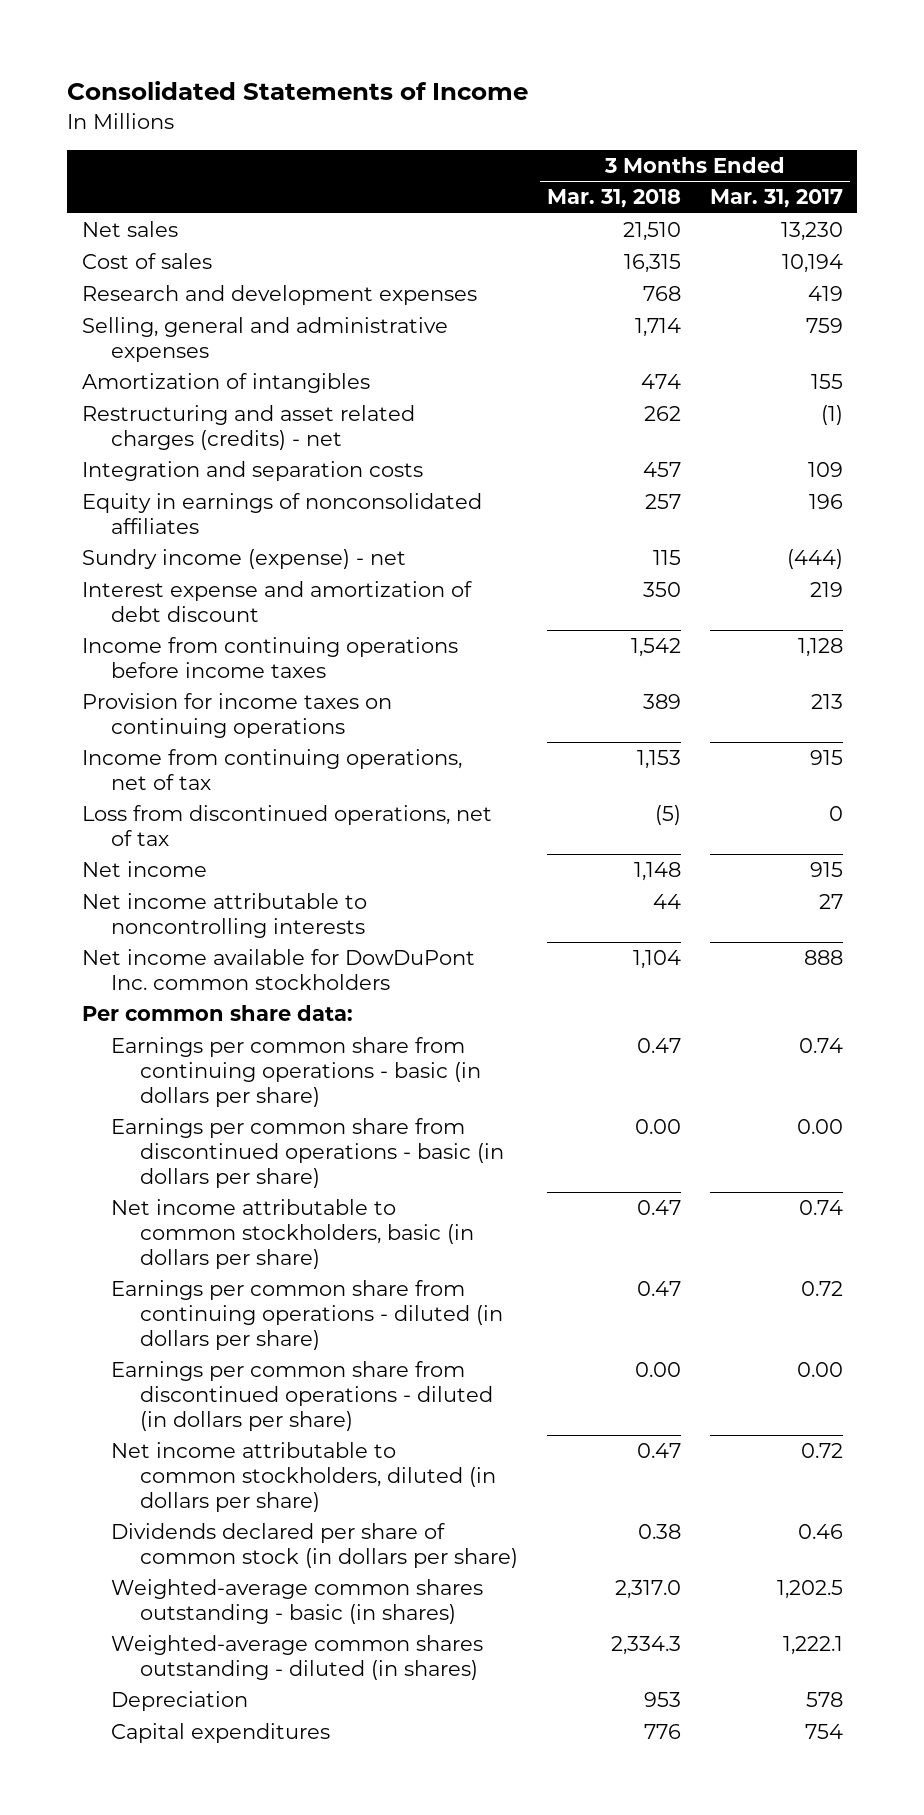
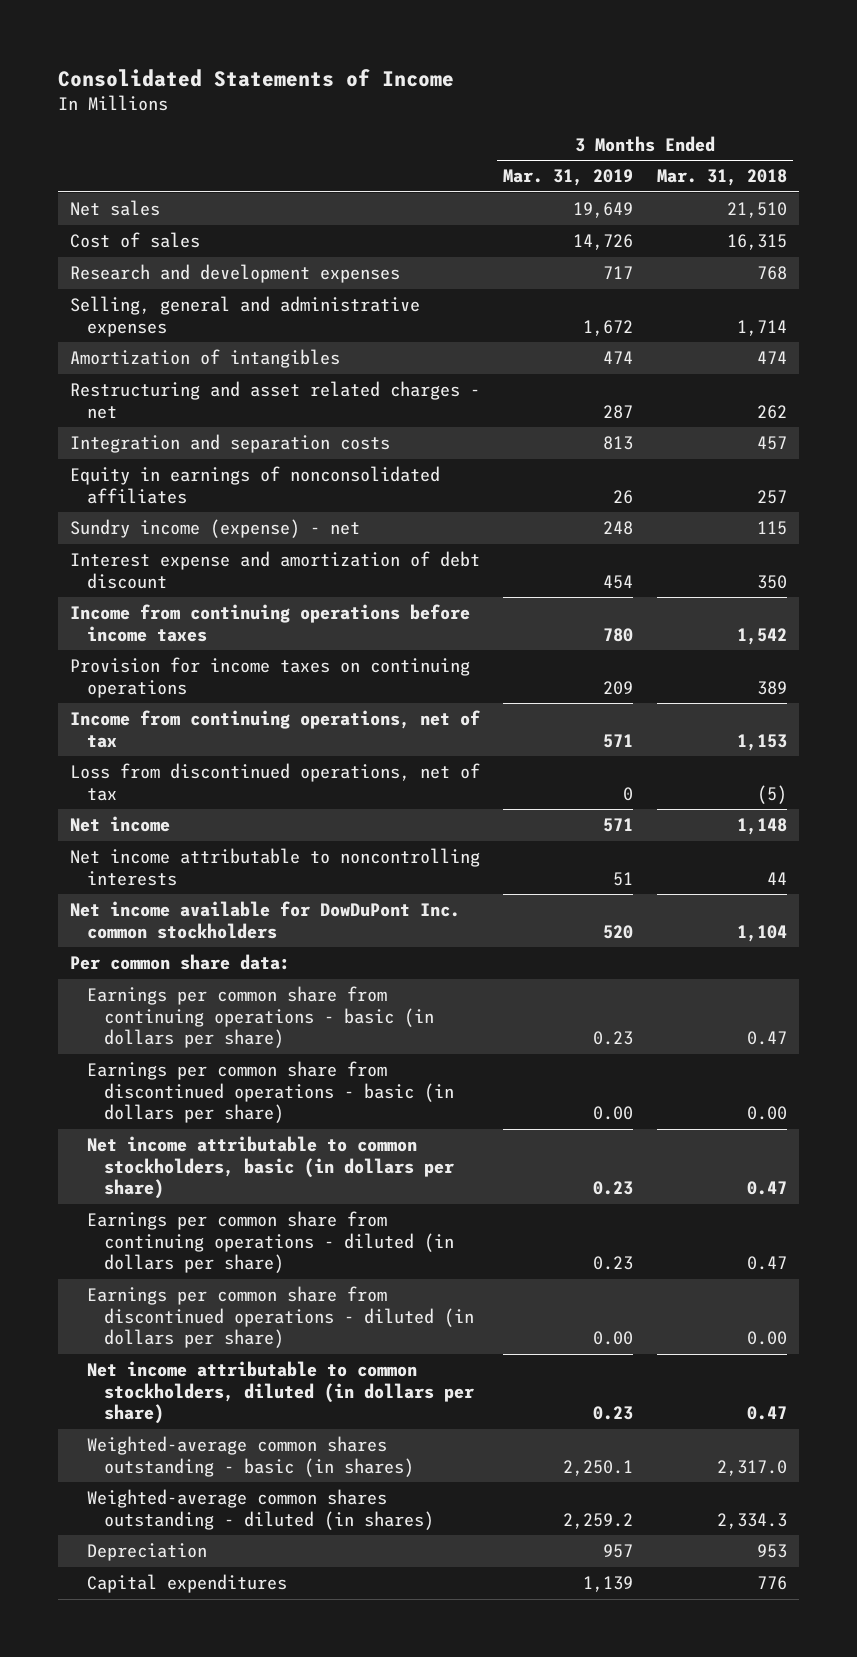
- | 3 Months Ended Mar. 31, 2018 | 3 Months Ended Mar. 31, 2017
+ | 3 Months Ended Mar. 31, 2019 | 3 Months Ended Mar. 31, 2018
- Restructuring and asset related charges (credits) - net | 262 | (1)
+ Restructuring and asset related charges - net | 287 | 262
- Dividends declared per share of common stock (in dollars per share) | 0.38 | 0.46

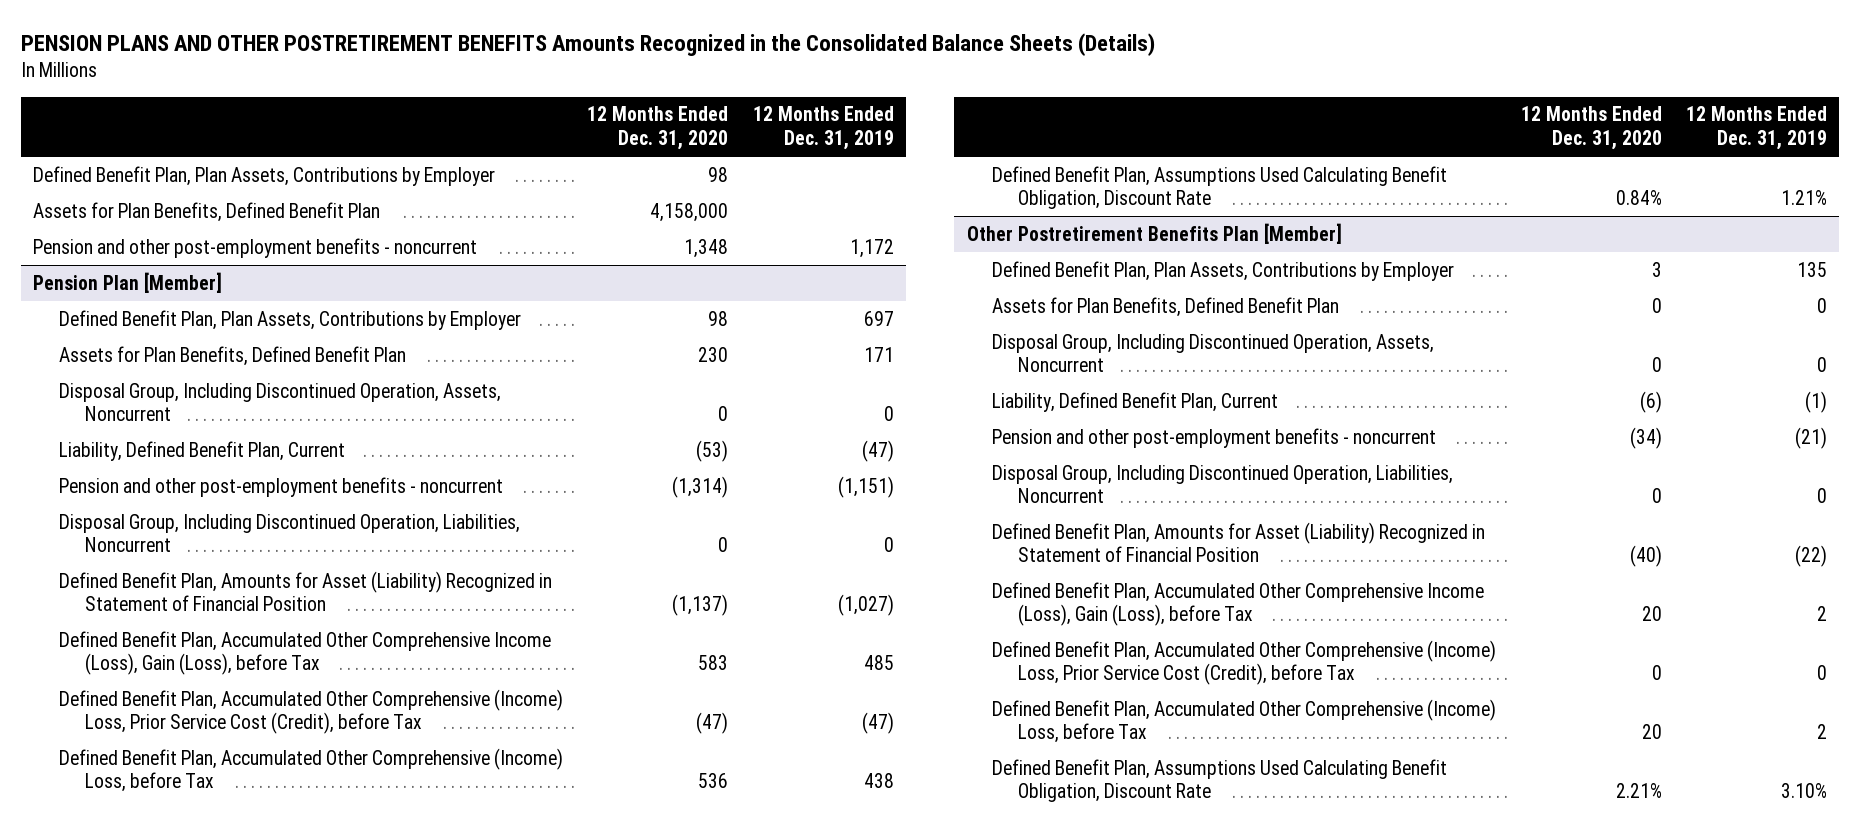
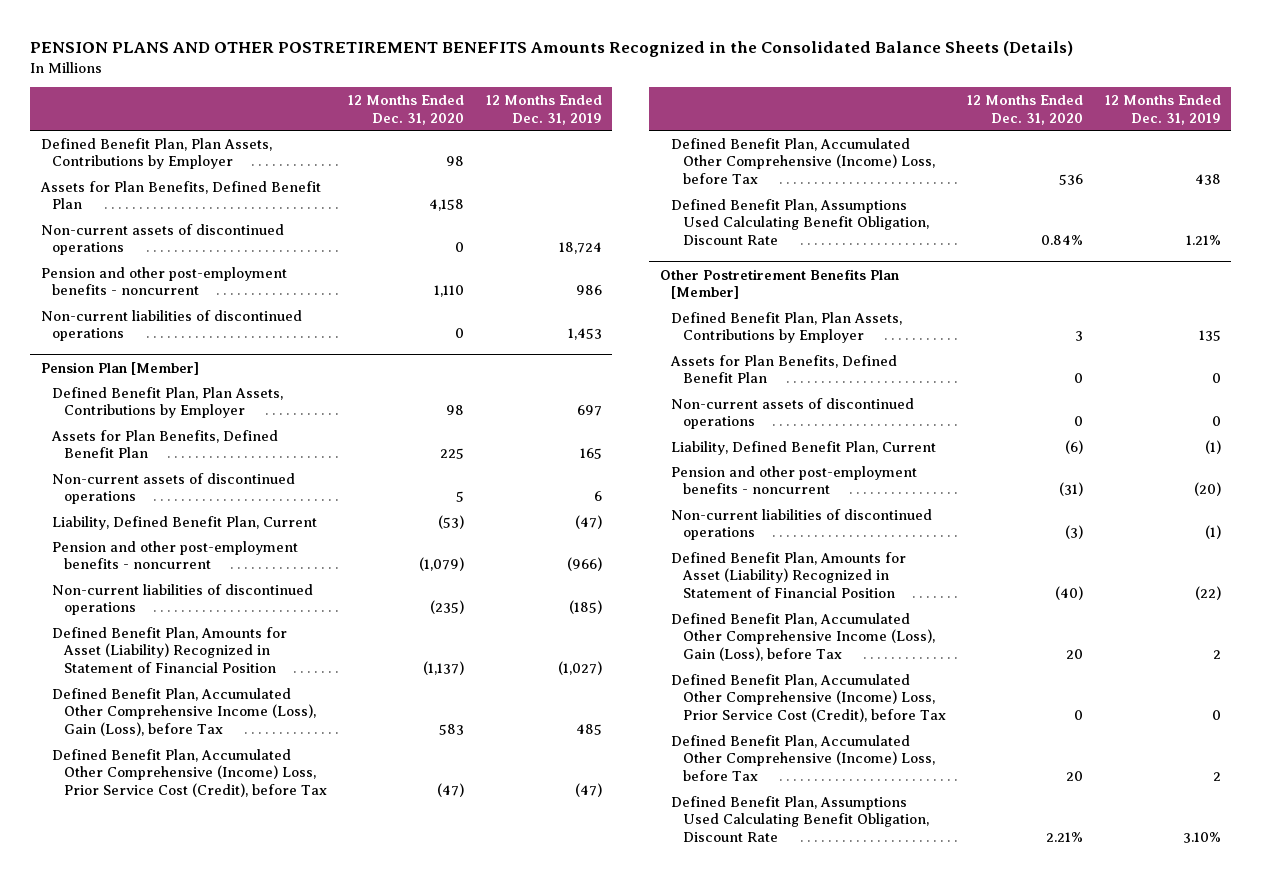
- Assets for Plan Benefits, Defined Benefit Plan | 4,158,000 |
- Pension and other post-employment benefits - noncurrent | 1,348 | 1,172
+ Assets for Plan Benefits, Defined Benefit Plan | 4,158 |
+ Non-current assets of discontinued operations | 0 | 18,724
+ Pension and other post-employment benefits - noncurrent | 1,110 | 986
+ Non-current liabilities of discontinued operations | 0 | 1,453
@ Pension Plan [Member]
- Assets for Plan Benefits, Defined Benefit Plan | 230 | 171
- Disposal Group, Including Discontinued Operation, Assets, Noncurrent | 0 | 0
+ Assets for Plan Benefits, Defined Benefit Plan | 225 | 165
+ Non-current assets of discontinued operations | 5 | 6
- Pension and other post-employment benefits - noncurrent | (1,314) | (1,151)
- Disposal Group, Including Discontinued Operation, Liabilities, Noncurrent | 0 | 0
+ Pension and other post-employment benefits - noncurrent | (1,079) | (966)
+ Non-current liabilities of discontinued operations | (235) | (185)
@ Other Postretirement Benefits Plan [Member]
- Disposal Group, Including Discontinued Operation, Assets, Noncurrent | 0 | 0
+ Non-current assets of discontinued operations | 0 | 0
- Pension and other post-employment benefits - noncurrent | (34) | (21)
- Disposal Group, Including Discontinued Operation, Liabilities, Noncurrent | 0 | 0
+ Pension and other post-employment benefits - noncurrent | (31) | (20)
+ Non-current liabilities of discontinued operations | (3) | (1)

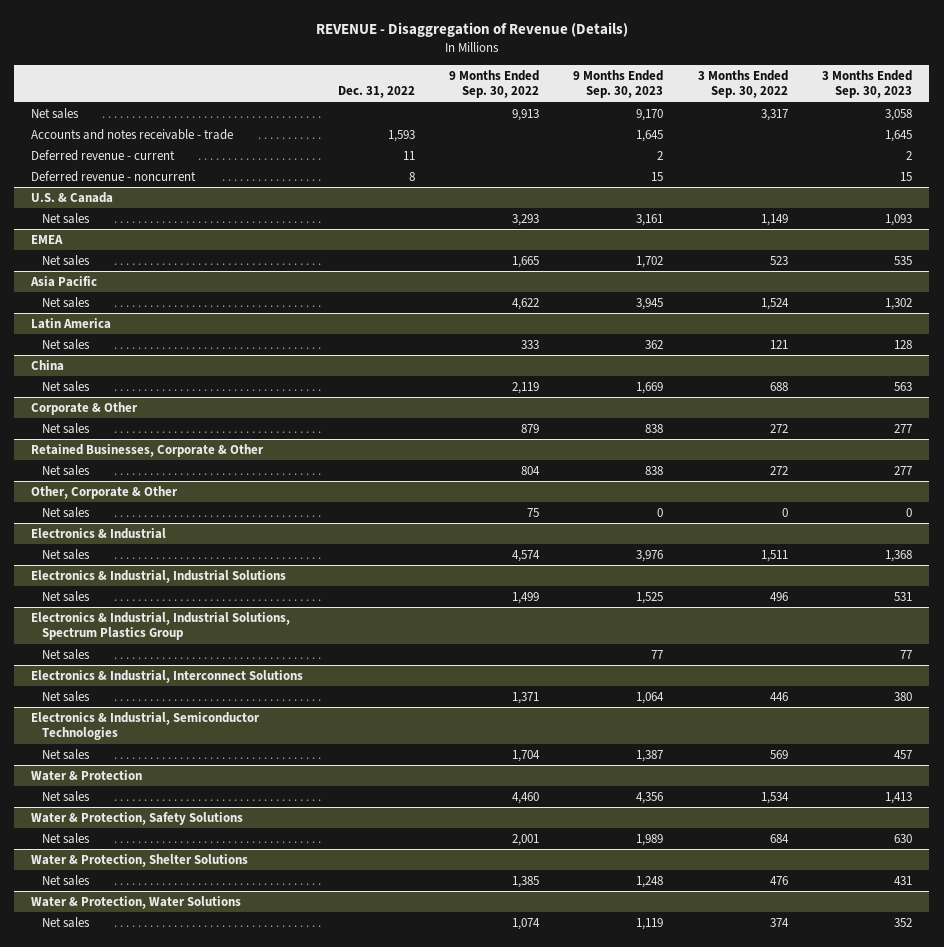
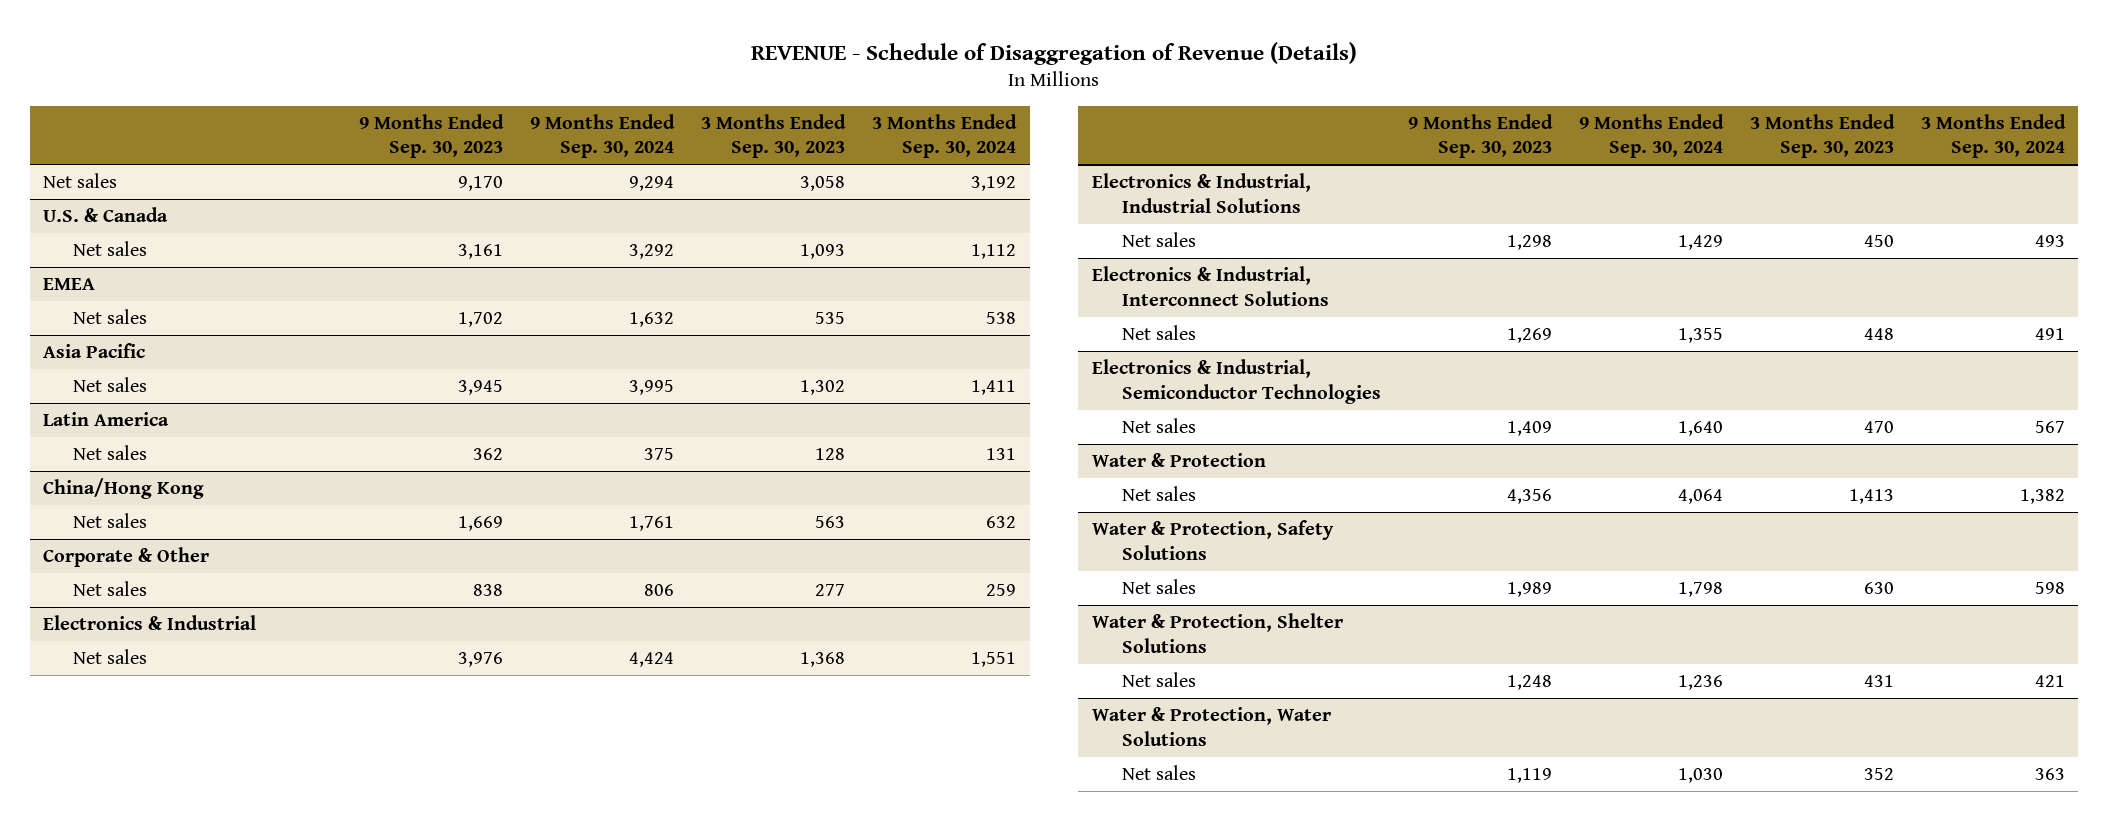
- REVENUE - Disaggregation of Revenue (Details)
+ REVENUE - Schedule of Disaggregation of Revenue (Details)
- | Dec. 31, 2022 | 9 Months Ended Sep. 30, 2022 | 9 Months Ended Sep. 30, 2023 | 3 Months Ended Sep. 30, 2022 | 3 Months Ended Sep. 30, 2023
+ | 9 Months Ended Sep. 30, 2023 | 9 Months Ended Sep. 30, 2024 | 3 Months Ended Sep. 30, 2023 | 3 Months Ended Sep. 30, 2024
- Accounts and notes receivable - trade | 1,593 | | 1,645 | | 1,645
- Deferred revenue - current | 11 | | 2 | | 2
- Deferred revenue - noncurrent | 8 | | 15 | | 15
- China
+ China/Hong Kong
- Retained Businesses, Corporate & Other
- Net sales | | 804 | 838 | 272 | 277
- Other, Corporate & Other
- Net sales | | 75 | 0 | 0 | 0
@ Electronics & Industrial, Industrial Solutions
- Net sales | | 1,499 | 1,525 | 496 | 531
- Electronics & Industrial, Industrial Solutions, Spectrum Plastics Group
- Net sales | | | 77 | | 77
@ Electronics & Industrial, Industrial Solutions
+ Net sales | 1,298 | 1,429 | 450 | 493
@ Electronics & Industrial, Interconnect Solutions
- Net sales | | 1,371 | 1,064 | 446 | 380
+ Net sales | 1,269 | 1,355 | 448 | 491
@ Electronics & Industrial, Semiconductor Technologies
- Net sales | | 1,704 | 1,387 | 569 | 457
+ Net sales | 1,409 | 1,640 | 470 | 567

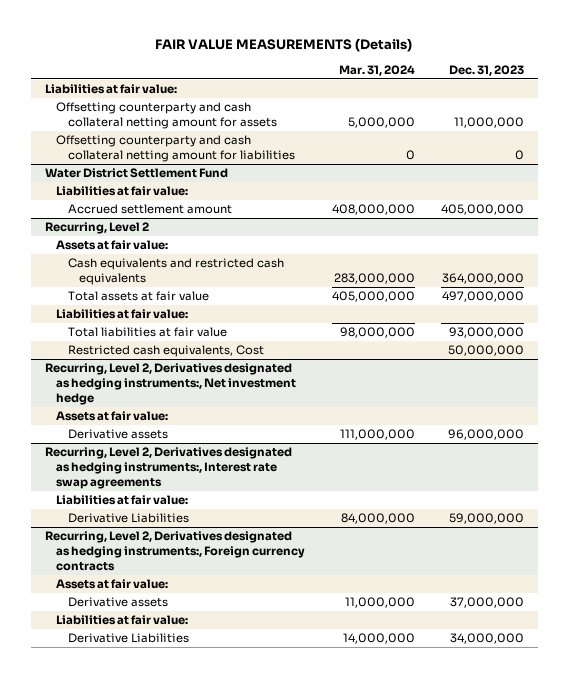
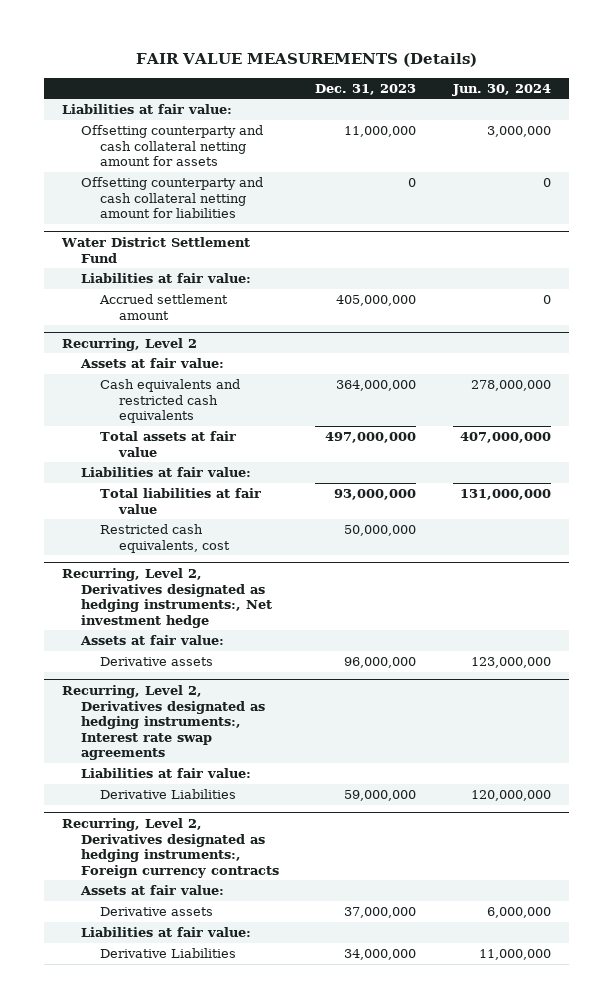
- | Mar. 31, 2024 | Dec. 31, 2023
+ | Dec. 31, 2023 | Jun. 30, 2024
@ Recurring, Level 2
- Restricted cash equivalents, Cost | | 50,000,000
+ Restricted cash equivalents, cost | 50,000,000 |

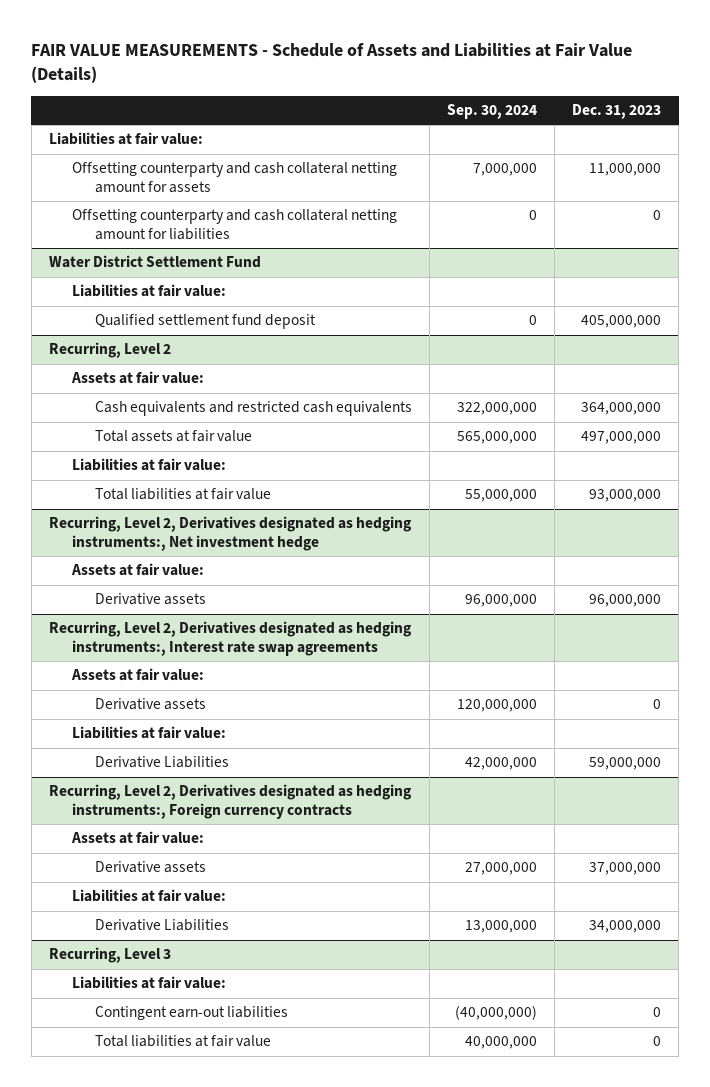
- FAIR VALUE MEASUREMENTS (Details)
+ FAIR VALUE MEASUREMENTS - Schedule of Assets and Liabilities at Fair Value (Details)
- | Dec. 31, 2023 | Jun. 30, 2024
+ | Sep. 30, 2024 | Dec. 31, 2023
@ Water District Settlement Fund
- Accrued settlement amount | 405,000,000 | 0
+ Qualified settlement fund deposit | 0 | 405,000,000
@ Recurring, Level 2
- Restricted cash equivalents, cost | 50,000,000 |
@ Recurring, Level 2, Derivatives designated as hedging instruments:, Interest rate swap agreements
+ Assets at fair value:
+ Derivative assets | 120,000,000 | 0
+ Recurring, Level 3
+ Liabilities at fair value:
+ Contingent earn-out liabilities | (40,000,000) | 0
+ Total liabilities at fair value | 40,000,000 | 0

